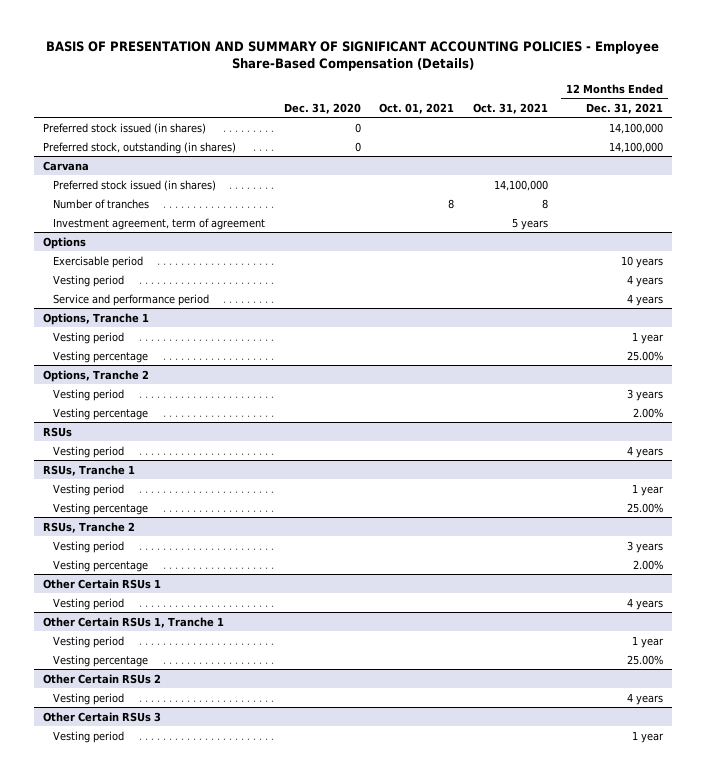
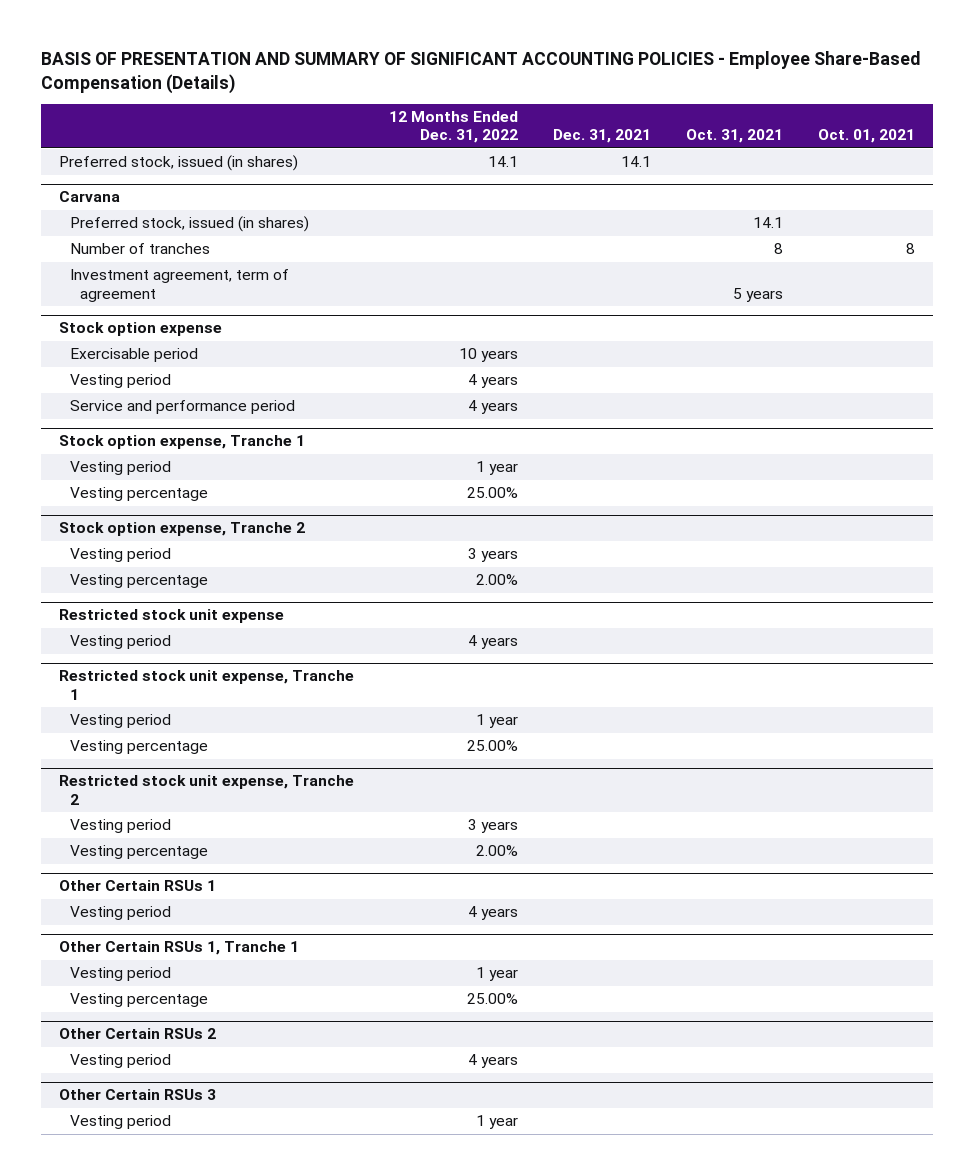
- | Dec. 31, 2020 | Oct. 01, 2021 | Oct. 31, 2021 | 12 Months Ended Dec. 31, 2021
+ | 12 Months Ended Dec. 31, 2022 | Dec. 31, 2021 | Oct. 31, 2021 | Oct. 01, 2021
- Preferred stock issued (in shares) | 0 | | | 14,100,000
- Preferred stock, outstanding (in shares) | 0 | | | 14,100,000
+ Preferred stock, issued (in shares) | 14.1 | 14.1 | |
@ Carvana
- Preferred stock issued (in shares) | | | 14,100,000 |
+ Preferred stock, issued (in shares) | | | 14.1 |
- Options
+ Stock option expense
- Options, Tranche 1
+ Stock option expense, Tranche 1
- Options, Tranche 2
+ Stock option expense, Tranche 2
- RSUs
+ Restricted stock unit expense
- RSUs, Tranche 1
- Vesting period | | | | 1 year
- Vesting percentage | | | | 25.00%
- RSUs, Tranche 2
- Vesting period | | | | 3 years
- Vesting percentage | | | | 2.00%
+ Restricted stock unit expense, Tranche 1
+ Vesting period | 1 year | | |
+ Vesting percentage | 25.00% | | |
+ Restricted stock unit expense, Tranche 2
+ Vesting period | 3 years | | |
+ Vesting percentage | 2.00% | | |

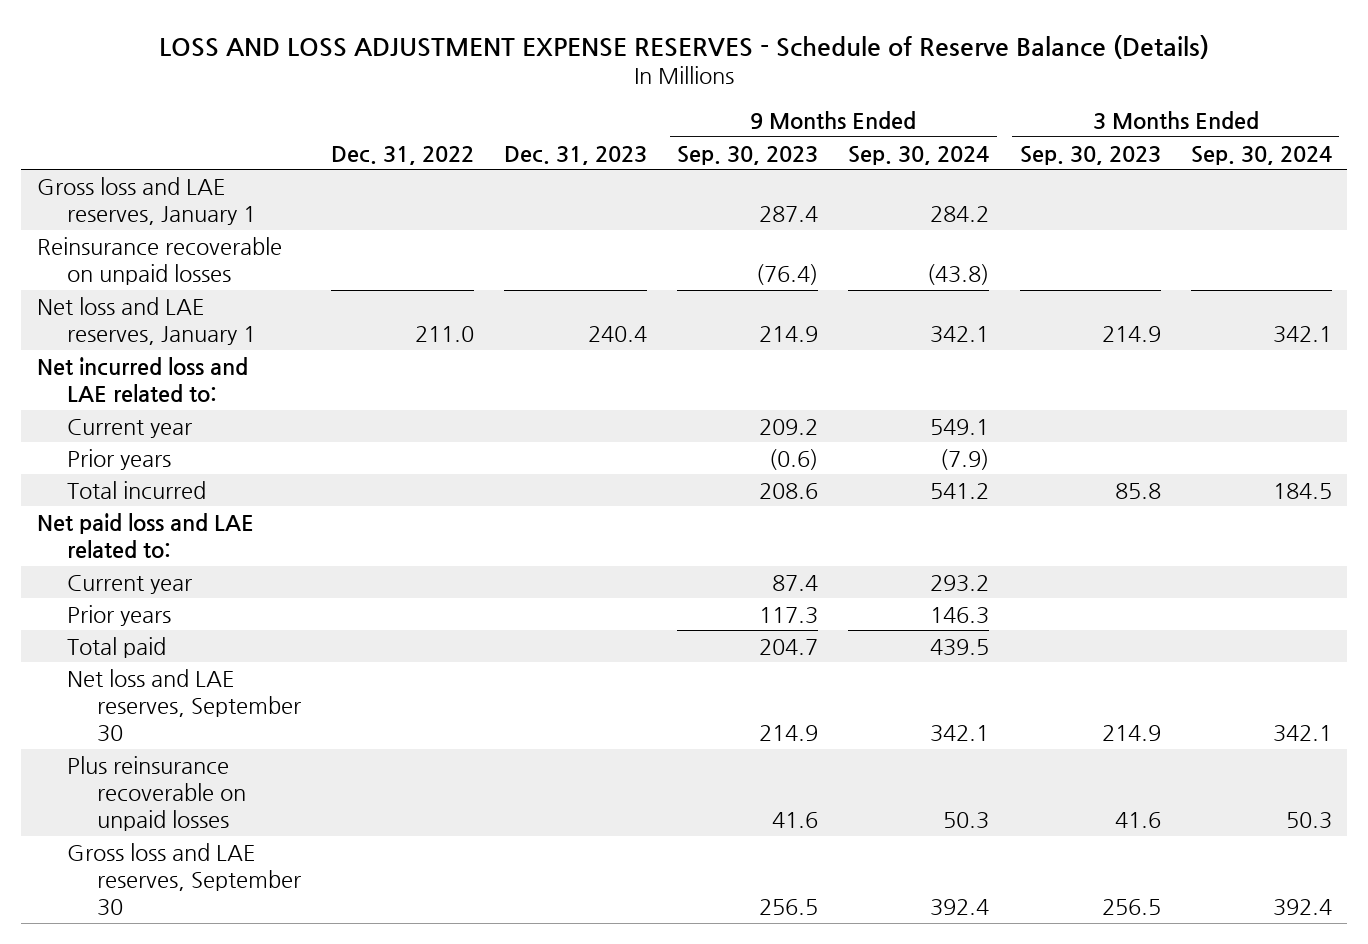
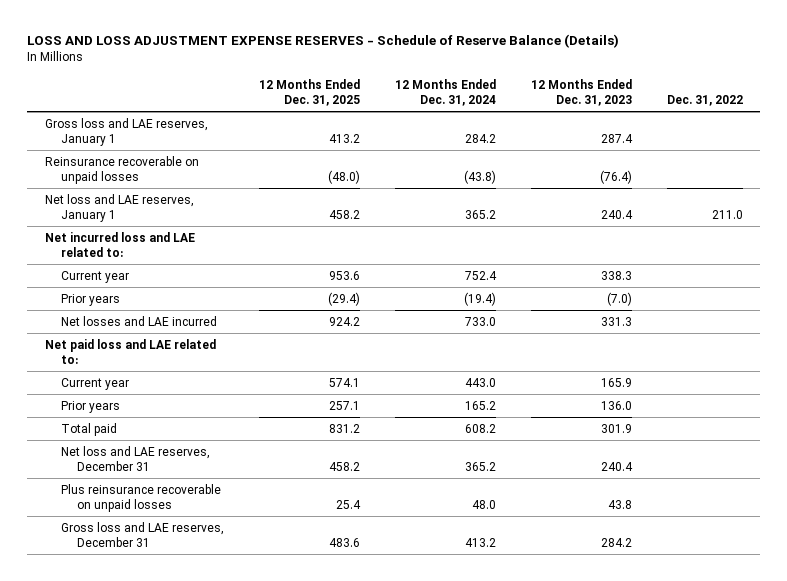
- | Dec. 31, 2022 | Dec. 31, 2023 | 9 Months Ended Sep. 30, 2023 | 9 Months Ended Sep. 30, 2024 | 3 Months Ended Sep. 30, 2023 | 3 Months Ended Sep. 30, 2024
+ | 12 Months Ended Dec. 31, 2025 | 12 Months Ended Dec. 31, 2024 | 12 Months Ended Dec. 31, 2023 | Dec. 31, 2022
- Total incurred | | | 208.6 | 541.2 | 85.8 | 184.5
+ Net losses and LAE incurred | 924.2 | 733.0 | 331.3 |
- Net loss and LAE reserves, September 30 | | | 214.9 | 342.1 | 214.9 | 342.1
+ Net loss and LAE reserves, December 31 | 458.2 | 365.2 | 240.4 |
- Gross loss and LAE reserves, September 30 | | | 256.5 | 392.4 | 256.5 | 392.4
+ Gross loss and LAE reserves, December 31 | 483.6 | 413.2 | 284.2 |

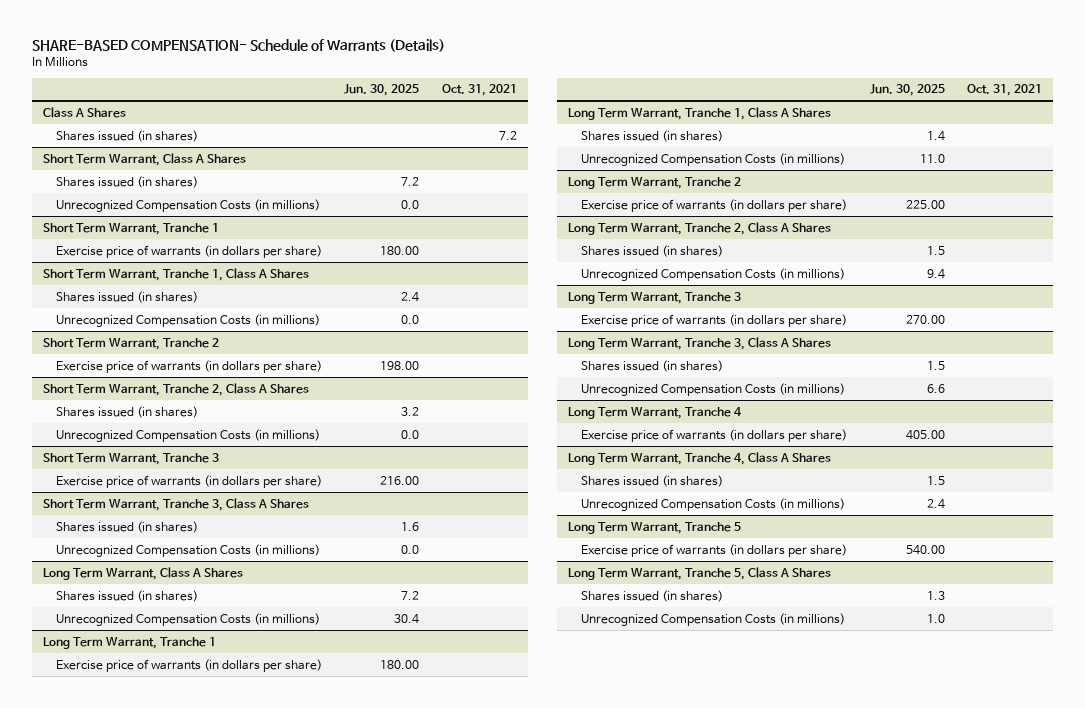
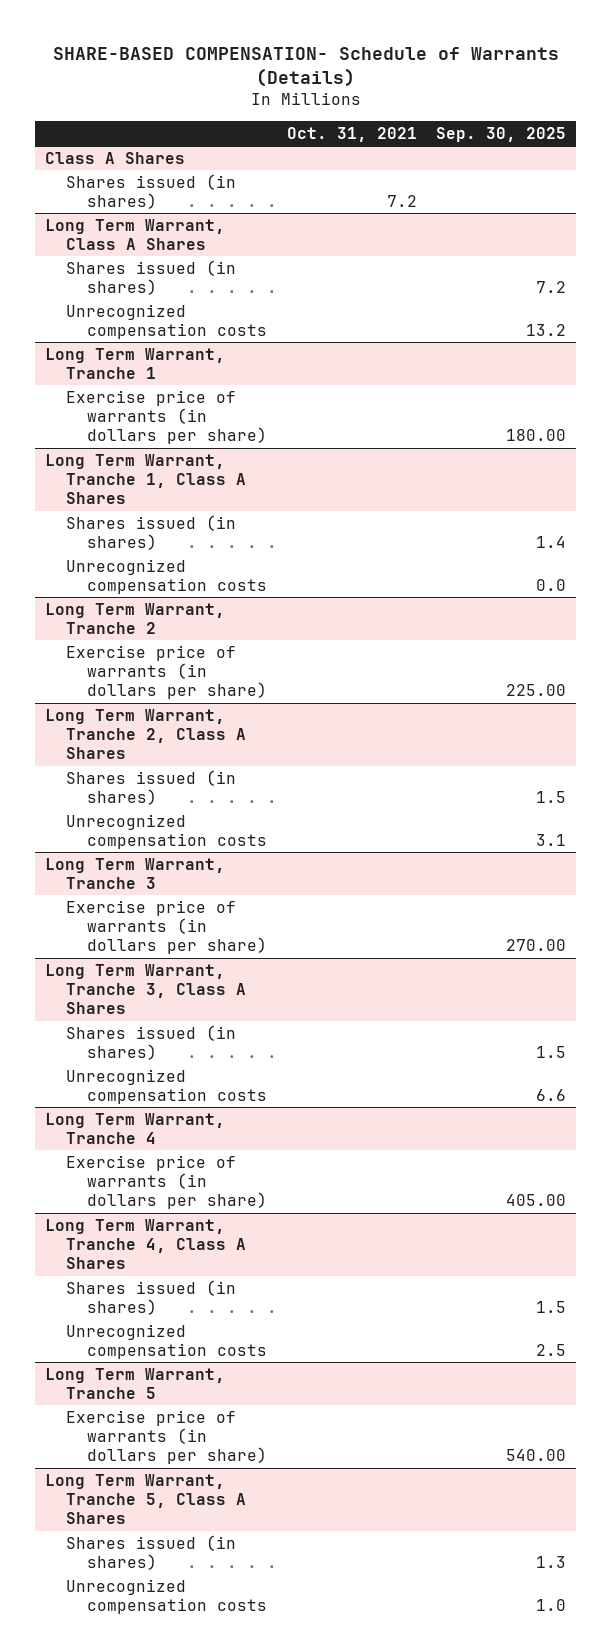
- | Jun. 30, 2025 | Oct. 31, 2021
+ | Oct. 31, 2021 | Sep. 30, 2025
- Short Term Warrant, Class A Shares
- Shares issued (in shares) | 7.2 |
- Unrecognized Compensation Costs (in millions) | 0.0 |
- Short Term Warrant, Tranche 1
- Exercise price of warrants (in dollars per share) | 180.00 |
- Short Term Warrant, Tranche 1, Class A Shares
- Shares issued (in shares) | 2.4 |
- Unrecognized Compensation Costs (in millions) | 0.0 |
- Short Term Warrant, Tranche 2
- Exercise price of warrants (in dollars per share) | 198.00 |
- Short Term Warrant, Tranche 2, Class A Shares
- Shares issued (in shares) | 3.2 |
- Unrecognized Compensation Costs (in millions) | 0.0 |
- Short Term Warrant, Tranche 3
- Exercise price of warrants (in dollars per share) | 216.00 |
- Short Term Warrant, Tranche 3, Class A Shares
- Shares issued (in shares) | 1.6 |
- Unrecognized Compensation Costs (in millions) | 0.0 |
@ Long Term Warrant, Class A Shares
- Unrecognized Compensation Costs (in millions) | 30.4 |
+ Unrecognized compensation costs | | 13.2
@ Long Term Warrant, Tranche 1, Class A Shares
- Unrecognized Compensation Costs (in millions) | 11.0 |
+ Unrecognized compensation costs | | 0.0
@ Long Term Warrant, Tranche 2, Class A Shares
- Unrecognized Compensation Costs (in millions) | 9.4 |
+ Unrecognized compensation costs | | 3.1
@ Long Term Warrant, Tranche 3, Class A Shares
- Unrecognized Compensation Costs (in millions) | 6.6 |
+ Unrecognized compensation costs | | 6.6
@ Long Term Warrant, Tranche 4, Class A Shares
- Unrecognized Compensation Costs (in millions) | 2.4 |
+ Unrecognized compensation costs | | 2.5
@ Long Term Warrant, Tranche 5, Class A Shares
- Unrecognized Compensation Costs (in millions) | 1.0 |
+ Unrecognized compensation costs | | 1.0

